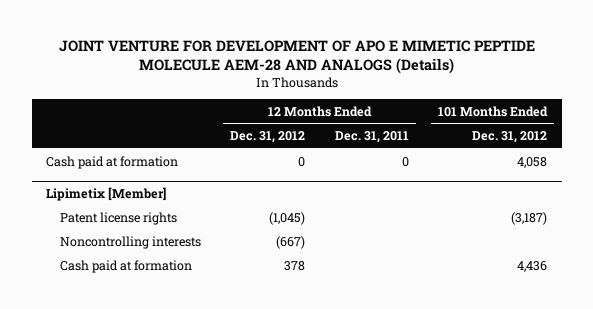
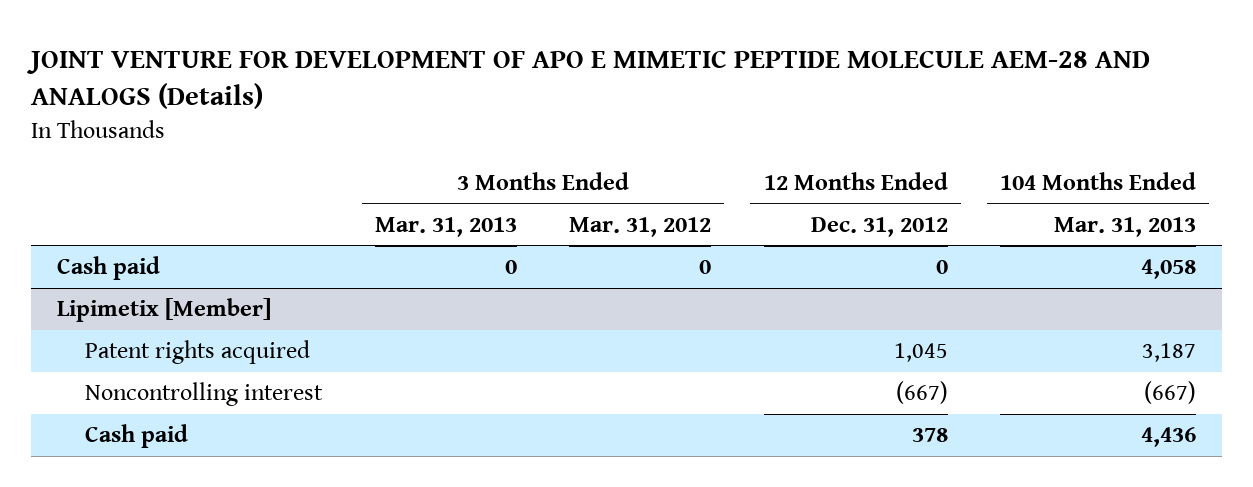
- | 12 Months Ended Dec. 31, 2012 | 12 Months Ended Dec. 31, 2011 | 101 Months Ended Dec. 31, 2012
+ | 3 Months Ended Mar. 31, 2013 | 3 Months Ended Mar. 31, 2012 | 12 Months Ended Dec. 31, 2012 | 104 Months Ended Mar. 31, 2013
- Cash paid at formation | 0 | 0 | 4,058
+ Cash paid | 0 | 0 | 0 | 4,058
@ Lipimetix [Member]
- Patent license rights | (1,045) | | (3,187)
- Noncontrolling interests | (667) | |
- Cash paid at formation | 378 | | 4,436
+ Patent rights acquired | | | 1,045 | 3,187
+ Noncontrolling interest | | | (667) | (667)
+ Cash paid | | | 378 | 4,436

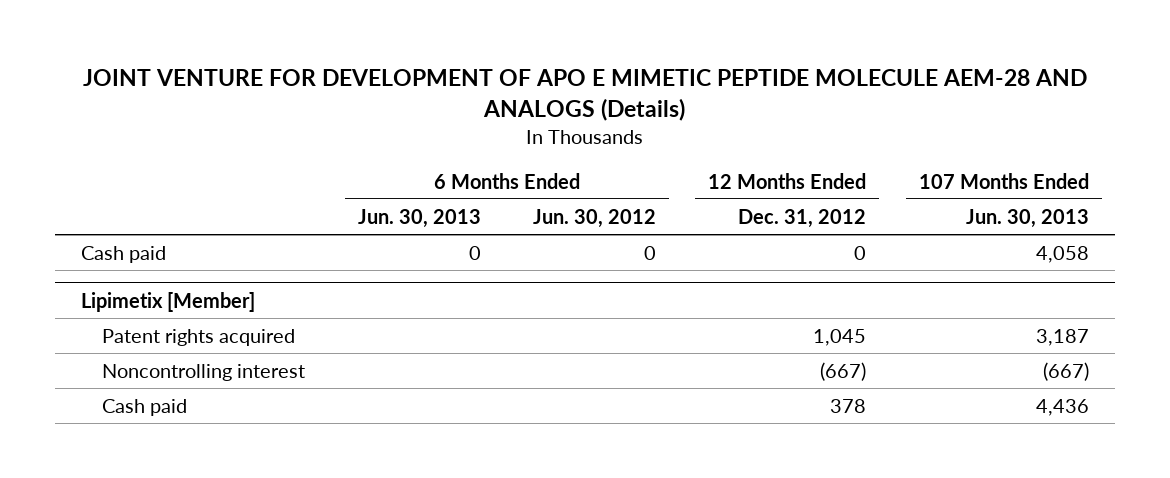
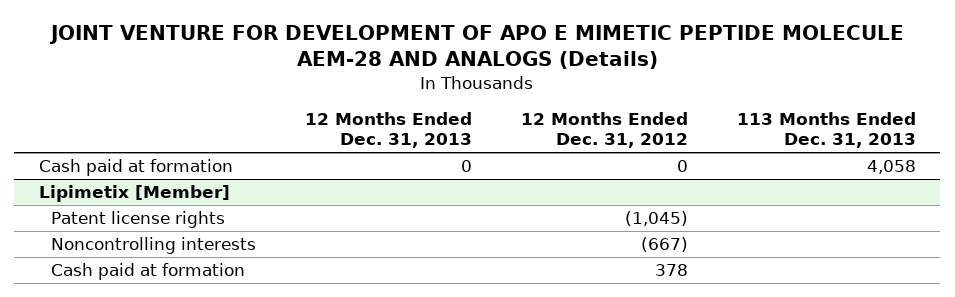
- | 6 Months Ended Jun. 30, 2013 | 6 Months Ended Jun. 30, 2012 | 12 Months Ended Dec. 31, 2012 | 107 Months Ended Jun. 30, 2013
+ | 12 Months Ended Dec. 31, 2013 | 12 Months Ended Dec. 31, 2012 | 113 Months Ended Dec. 31, 2013
- Cash paid | 0 | 0 | 0 | 4,058
+ Cash paid at formation | 0 | 0 | 4,058
@ Lipimetix [Member]
- Patent rights acquired | | | 1,045 | 3,187
- Noncontrolling interest | | | (667) | (667)
- Cash paid | | | 378 | 4,436
+ Patent license rights | | (1,045) |
+ Noncontrolling interests | | (667) |
+ Cash paid at formation | | 378 |

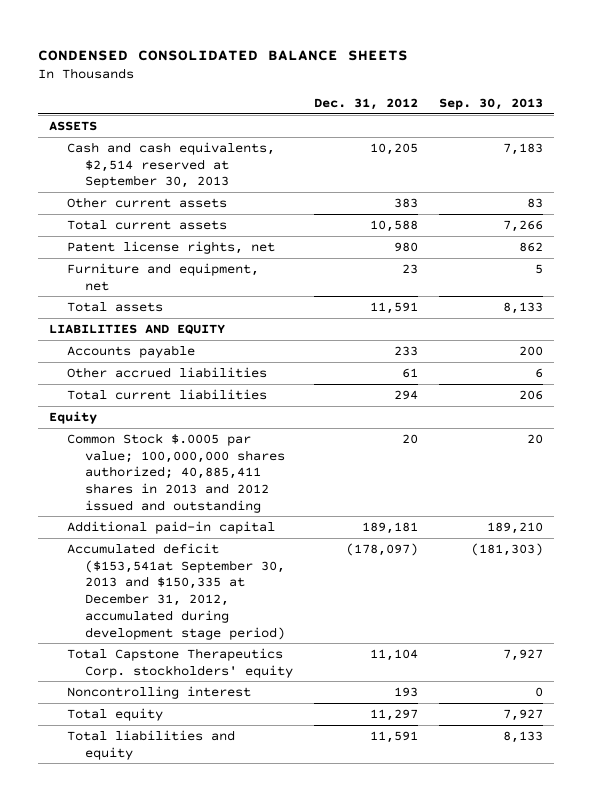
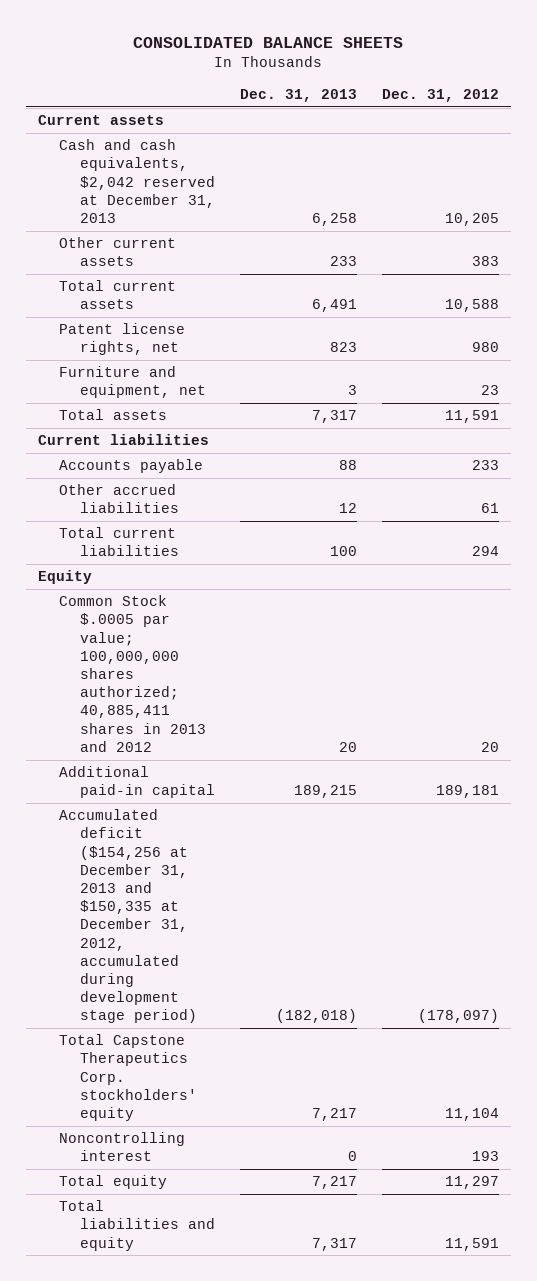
- CONDENSED CONSOLIDATED BALANCE SHEETS
+ CONSOLIDATED BALANCE SHEETS
- | Dec. 31, 2012 | Sep. 30, 2013
+ | Dec. 31, 2013 | Dec. 31, 2012
- ASSETS
- Cash and cash equivalents, $2,514 reserved at September 30, 2013 | 10,205 | 7,183
+ Current assets
+ Cash and cash equivalents, $2,042 reserved at December 31, 2013 | 6,258 | 10,205
- LIABILITIES AND EQUITY
+ Current liabilities
- Common Stock $.0005 par value; 100,000,000 shares authorized; 40,885,411 shares in 2013 and 2012 issued and outstanding | 20 | 20
+ Common Stock $.0005 par value; 100,000,000 shares authorized; 40,885,411 shares in 2013 and 2012 | 20 | 20
- Accumulated deficit ($153,541at September 30, 2013 and $150,335 at December 31, 2012, accumulated during development stage period) | (178,097) | (181,303)
+ Accumulated deficit ($154,256 at December 31, 2013 and $150,335 at December 31, 2012, accumulated during development stage period) | (182,018) | (178,097)

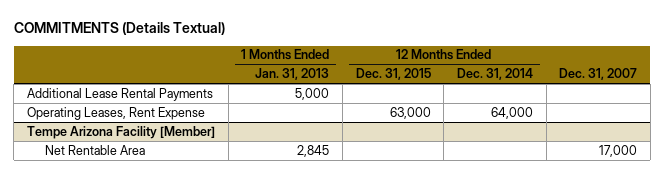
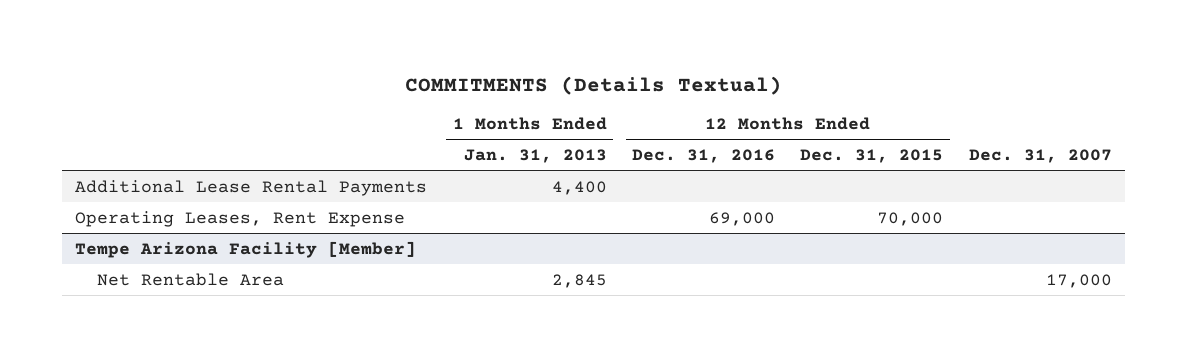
- | 1 Months Ended Jan. 31, 2013 | 12 Months Ended Dec. 31, 2015 | 12 Months Ended Dec. 31, 2014 | Dec. 31, 2007
+ | 1 Months Ended Jan. 31, 2013 | 12 Months Ended Dec. 31, 2016 | 12 Months Ended Dec. 31, 2015 | Dec. 31, 2007
- Additional Lease Rental Payments | 5,000 | | |
- Operating Leases, Rent Expense | | 63,000 | 64,000 |
+ Additional Lease Rental Payments | 4,400 | | |
+ Operating Leases, Rent Expense | | 69,000 | 70,000 |

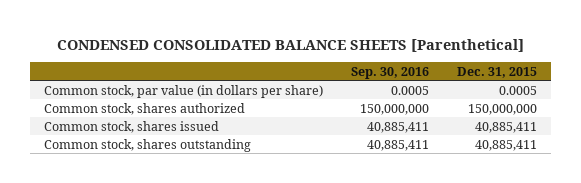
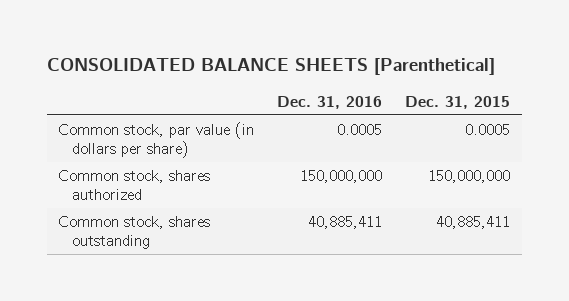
- CONDENSED CONSOLIDATED BALANCE SHEETS [Parenthetical]
+ CONSOLIDATED BALANCE SHEETS [Parenthetical]
- | Sep. 30, 2016 | Dec. 31, 2015
+ | Dec. 31, 2016 | Dec. 31, 2015
- Common stock, shares issued | 40,885,411 | 40,885,411

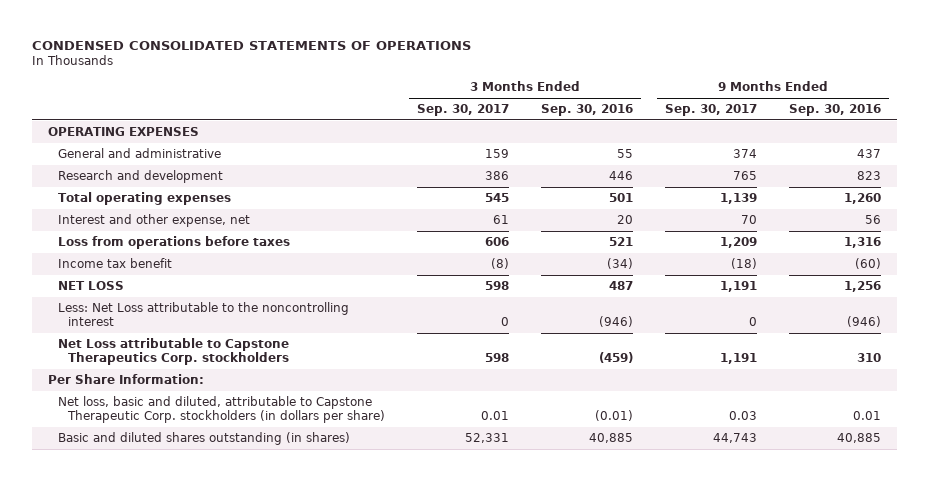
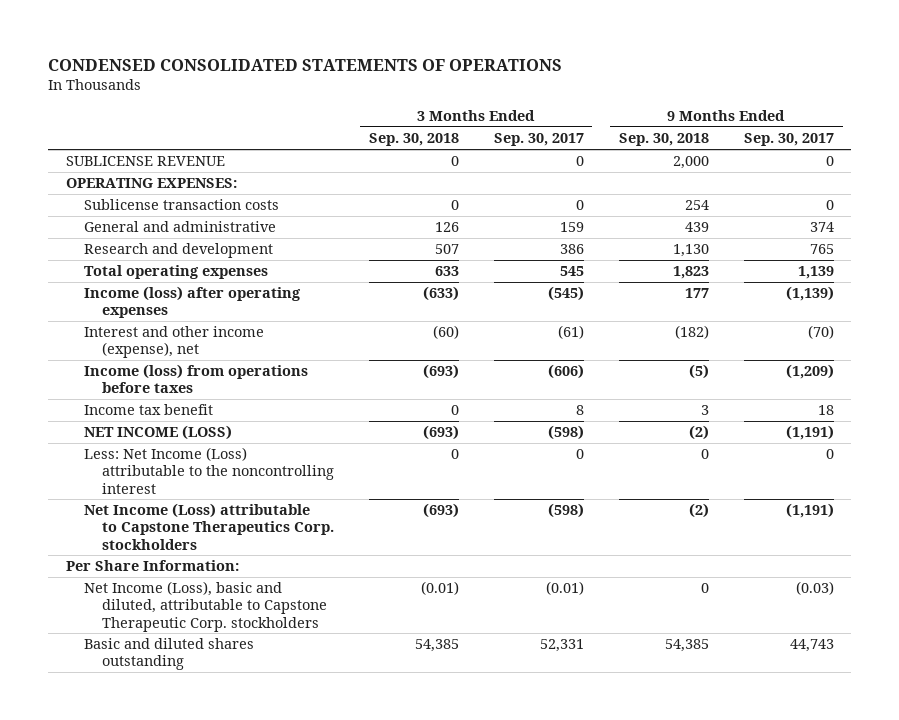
- | 3 Months Ended Sep. 30, 2017 | 3 Months Ended Sep. 30, 2016 | 9 Months Ended Sep. 30, 2017 | 9 Months Ended Sep. 30, 2016
+ | 3 Months Ended Sep. 30, 2018 | 3 Months Ended Sep. 30, 2017 | 9 Months Ended Sep. 30, 2018 | 9 Months Ended Sep. 30, 2017
- OPERATING EXPENSES
+ SUBLICENSE REVENUE | 0 | 0 | 2,000 | 0
+ OPERATING EXPENSES:
+ Sublicense transaction costs | 0 | 0 | 254 | 0
- Interest and other expense, net | 61 | 20 | 70 | 56
- Loss from operations before taxes | 606 | 521 | 1,209 | 1,316
- Income tax benefit | (8) | (34) | (18) | (60)
- NET LOSS | 598 | 487 | 1,191 | 1,256
- Less: Net Loss attributable to the noncontrolling interest | 0 | (946) | 0 | (946)
- Net Loss attributable to Capstone Therapeutics Corp. stockholders | 598 | (459) | 1,191 | 310
+ Income (loss) after operating expenses | (633) | (545) | 177 | (1,139)
+ Interest and other income (expense), net | (60) | (61) | (182) | (70)
+ Income (loss) from operations before taxes | (693) | (606) | (5) | (1,209)
+ Income tax benefit | 0 | 8 | 3 | 18
+ NET INCOME (LOSS) | (693) | (598) | (2) | (1,191)
+ Less: Net Income (Loss) attributable to the noncontrolling interest | 0 | 0 | 0 | 0
+ Net Income (Loss) attributable to Capstone Therapeutics Corp. stockholders | (693) | (598) | (2) | (1,191)
- Net loss, basic and diluted, attributable to Capstone Therapeutic Corp. stockholders (in dollars per share) | 0.01 | (0.01) | 0.03 | 0.01
- Basic and diluted shares outstanding (in shares) | 52,331 | 40,885 | 44,743 | 40,885
+ Net Income (Loss), basic and diluted, attributable to Capstone Therapeutic Corp. stockholders | (0.01) | (0.01) | 0 | (0.03)
+ Basic and diluted shares outstanding | 54,385 | 52,331 | 54,385 | 44,743

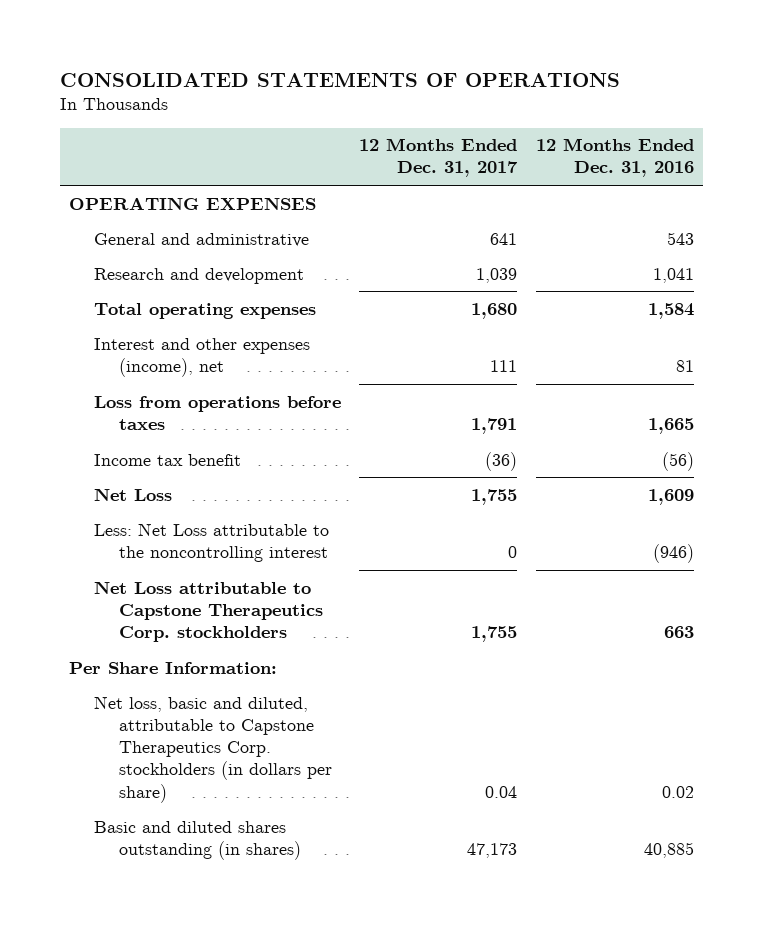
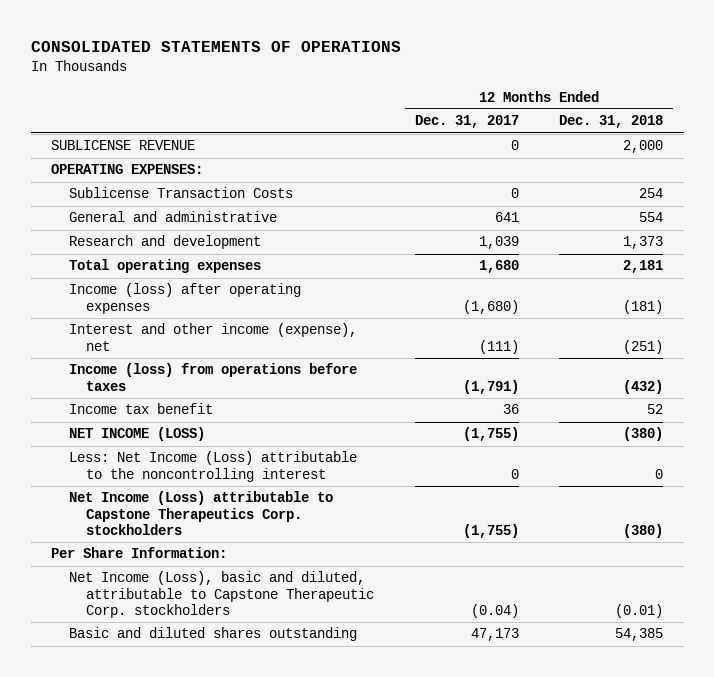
- | 12 Months Ended Dec. 31, 2017 | 12 Months Ended Dec. 31, 2016
+ | 12 Months Ended Dec. 31, 2017 | 12 Months Ended Dec. 31, 2018
- OPERATING EXPENSES
+ SUBLICENSE REVENUE | 0 | 2,000
+ OPERATING EXPENSES:
+ Sublicense Transaction Costs | 0 | 254
- Interest and other expenses (income), net | 111 | 81
- Loss from operations before taxes | 1,791 | 1,665
- Income tax benefit | (36) | (56)
- Net Loss | 1,755 | 1,609
- Less: Net Loss attributable to the noncontrolling interest | 0 | (946)
- Net Loss attributable to Capstone Therapeutics Corp. stockholders | 1,755 | 663
+ Income (loss) after operating expenses | (1,680) | (181)
+ Interest and other income (expense), net | (111) | (251)
+ Income (loss) from operations before taxes | (1,791) | (432)
+ Income tax benefit | 36 | 52
+ NET INCOME (LOSS) | (1,755) | (380)
+ Less: Net Income (Loss) attributable to the noncontrolling interest | 0 | 0
+ Net Income (Loss) attributable to Capstone Therapeutics Corp. stockholders | (1,755) | (380)
- Net loss, basic and diluted, attributable to Capstone Therapeutics Corp. stockholders (in dollars per share) | 0.04 | 0.02
- Basic and diluted shares outstanding (in shares) | 47,173 | 40,885
+ Net Income (Loss), basic and diluted, attributable to Capstone Therapeutic Corp. stockholders | (0.04) | (0.01)
+ Basic and diluted shares outstanding | 47,173 | 54,385

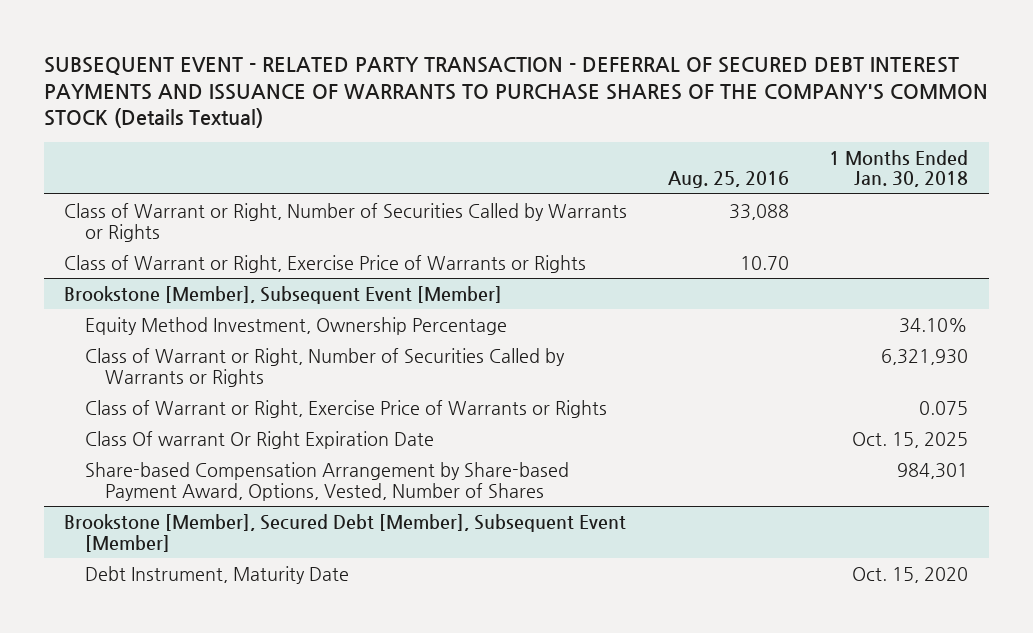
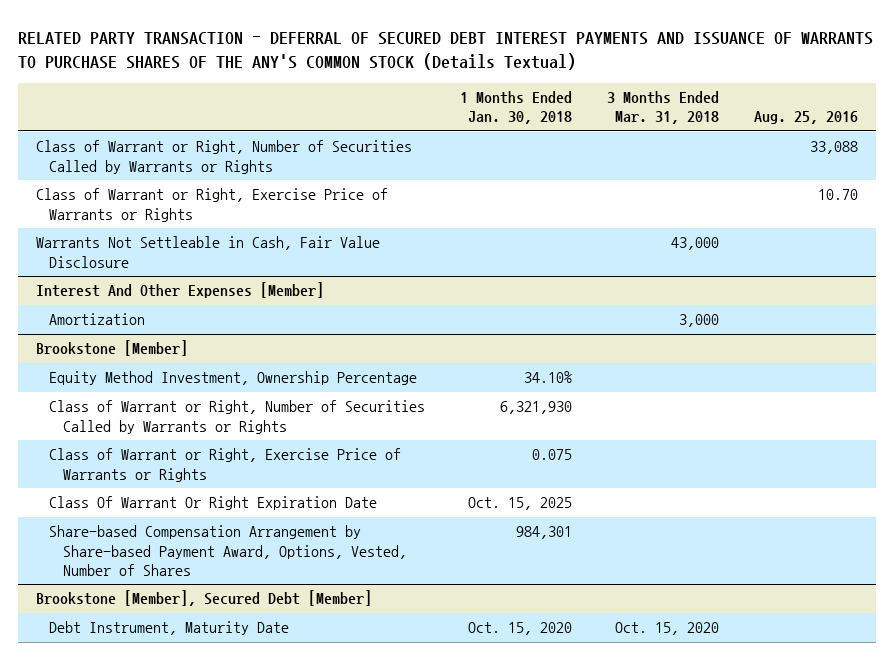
- SUBSEQUENT EVENT - RELATED PARTY TRANSACTION - DEFERRAL OF SECURED DEBT INTEREST PAYMENTS AND ISSUANCE OF WARRANTS TO PURCHASE SHARES OF THE COMPANY'S COMMON STOCK (Details Textual)
+ RELATED PARTY TRANSACTION - DEFERRAL OF SECURED DEBT INTEREST PAYMENTS AND ISSUANCE OF WARRANTS TO PURCHASE SHARES OF THE ANY'S COMMON STOCK (Details Textual)
- | Aug. 25, 2016 | 1 Months Ended Jan. 30, 2018
+ | 1 Months Ended Jan. 30, 2018 | 3 Months Ended Mar. 31, 2018 | Aug. 25, 2016
- Brookstone [Member], Subsequent Event [Member]
+ Warrants Not Settleable in Cash, Fair Value Disclosure | | 43,000 |
+ Interest And Other Expenses [Member]
+ Amortization | | 3,000 |
+ Brookstone [Member]
- Class Of warrant Or Right Expiration Date | | Oct. 15, 2025
+ Class Of Warrant Or Right Expiration Date | Oct. 15, 2025 | |
- Brookstone [Member], Secured Debt [Member], Subsequent Event [Member]
+ Brookstone [Member], Secured Debt [Member]

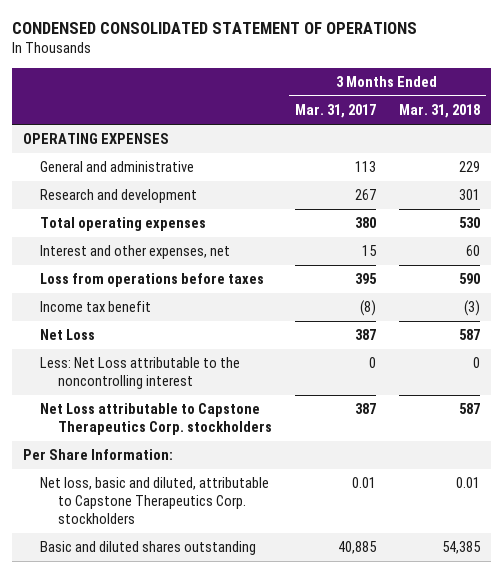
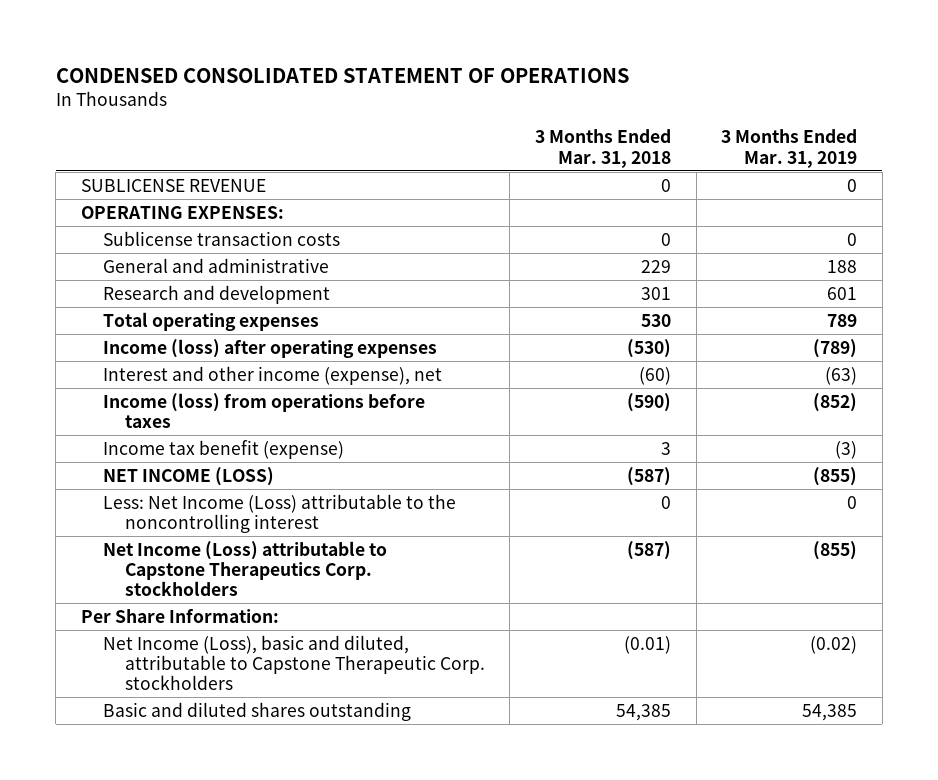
- | 3 Months Ended Mar. 31, 2017 | 3 Months Ended Mar. 31, 2018
+ | 3 Months Ended Mar. 31, 2018 | 3 Months Ended Mar. 31, 2019
- OPERATING EXPENSES
+ SUBLICENSE REVENUE | 0 | 0
+ OPERATING EXPENSES:
+ Sublicense transaction costs | 0 | 0
- Interest and other expenses, net | 15 | 60
- Loss from operations before taxes | 395 | 590
- Income tax benefit | (8) | (3)
- Net Loss | 387 | 587
- Less: Net Loss attributable to the noncontrolling interest | 0 | 0
- Net Loss attributable to Capstone Therapeutics Corp. stockholders | 387 | 587
+ Income (loss) after operating expenses | (530) | (789)
+ Interest and other income (expense), net | (60) | (63)
+ Income (loss) from operations before taxes | (590) | (852)
+ Income tax benefit (expense) | 3 | (3)
+ NET INCOME (LOSS) | (587) | (855)
+ Less: Net Income (Loss) attributable to the noncontrolling interest | 0 | 0
+ Net Income (Loss) attributable to Capstone Therapeutics Corp. stockholders | (587) | (855)
- Net loss, basic and diluted, attributable to Capstone Therapeutics Corp. stockholders | 0.01 | 0.01
+ Net Income (Loss), basic and diluted, attributable to Capstone Therapeutic Corp. stockholders | (0.01) | (0.02)

